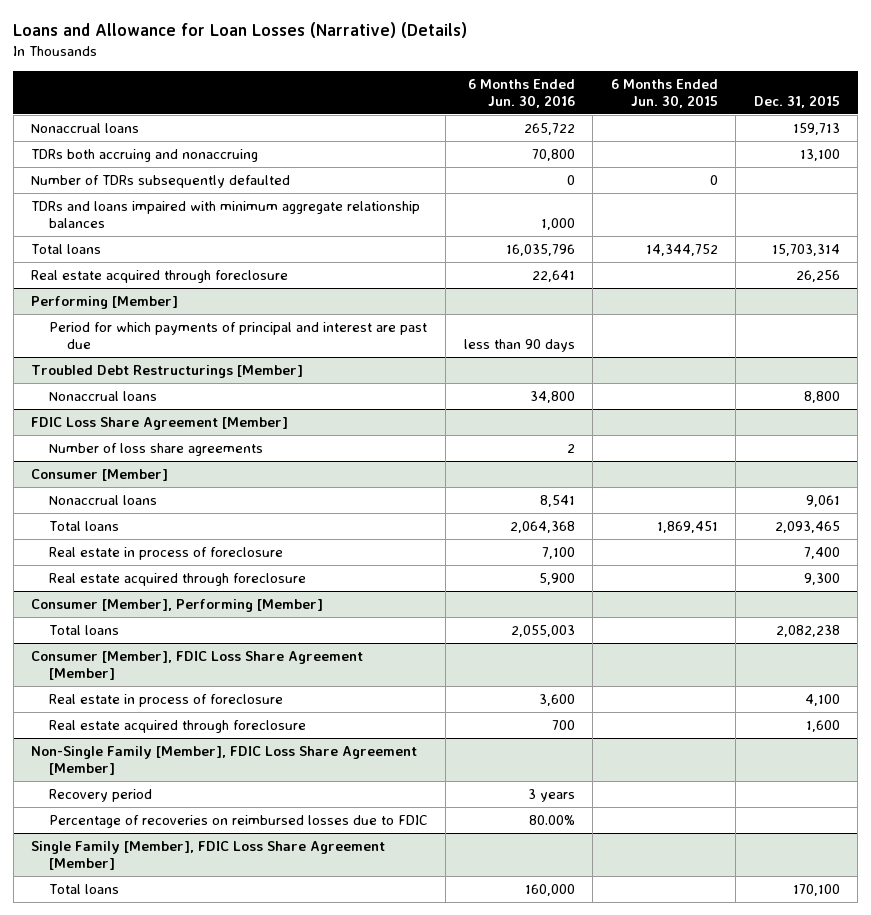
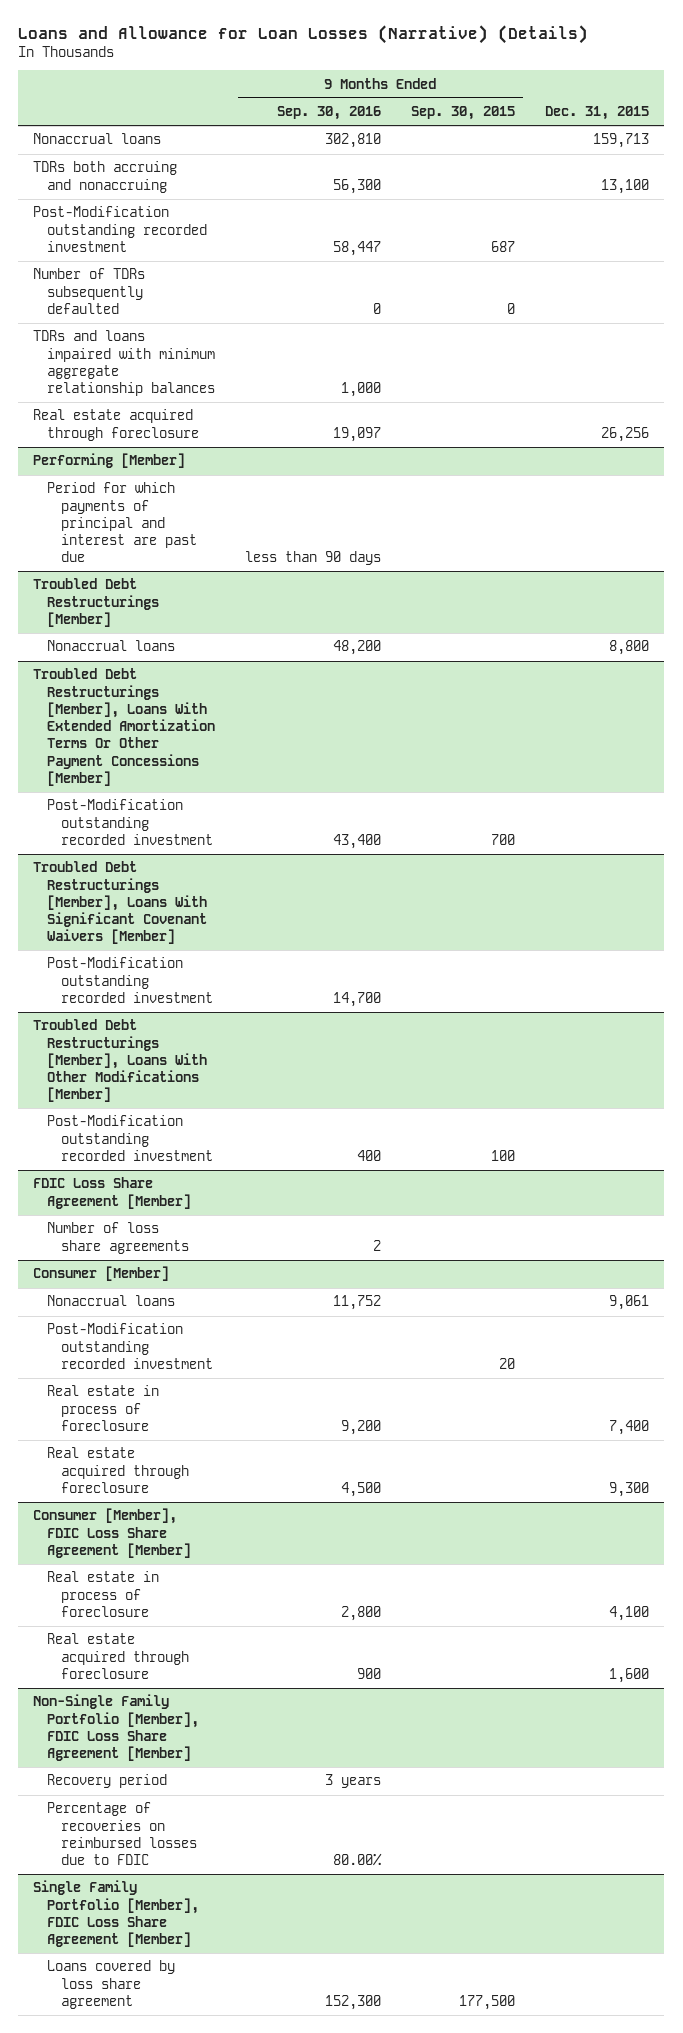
- | 6 Months Ended Jun. 30, 2016 | 6 Months Ended Jun. 30, 2015 | Dec. 31, 2015
+ | 9 Months Ended Sep. 30, 2016 | 9 Months Ended Sep. 30, 2015 | Dec. 31, 2015
+ Post-Modification outstanding recorded investment | 58,447 | 687 |
- Total loans | 16,035,796 | 14,344,752 | 15,703,314
+ Troubled Debt Restructurings [Member], Loans With Extended Amortization Terms Or Other Payment Concessions [Member]
+ Post-Modification outstanding recorded investment | 43,400 | 700 |
+ Troubled Debt Restructurings [Member], Loans With Significant Covenant Waivers [Member]
+ Post-Modification outstanding recorded investment | 14,700 | |
+ Troubled Debt Restructurings [Member], Loans With Other Modifications [Member]
+ Post-Modification outstanding recorded investment | 400 | 100 |
@ Consumer [Member]
- Total loans | 2,064,368 | 1,869,451 | 2,093,465
+ Post-Modification outstanding recorded investment | | 20 |
- Consumer [Member], Performing [Member]
- Total loans | 2,055,003 | | 2,082,238
- Non-Single Family [Member], FDIC Loss Share Agreement [Member]
+ Non-Single Family Portfolio [Member], FDIC Loss Share Agreement [Member]
- Single Family [Member], FDIC Loss Share Agreement [Member]
- Total loans | 160,000 | | 170,100
+ Single Family Portfolio [Member], FDIC Loss Share Agreement [Member]
+ Loans covered by loss share agreement | 152,300 | 177,500 |

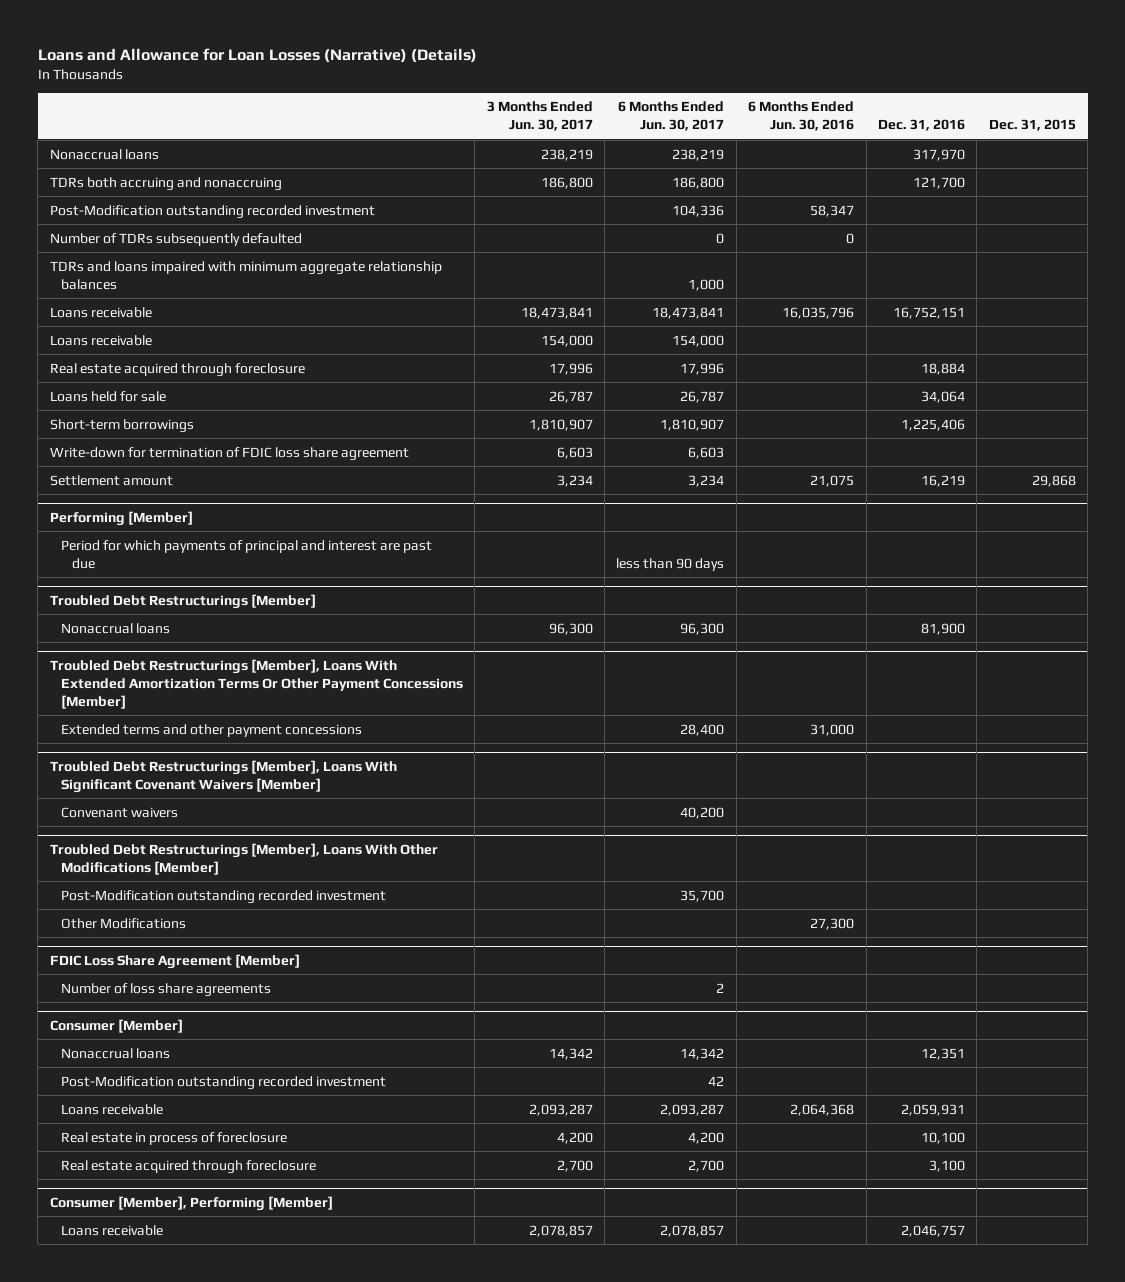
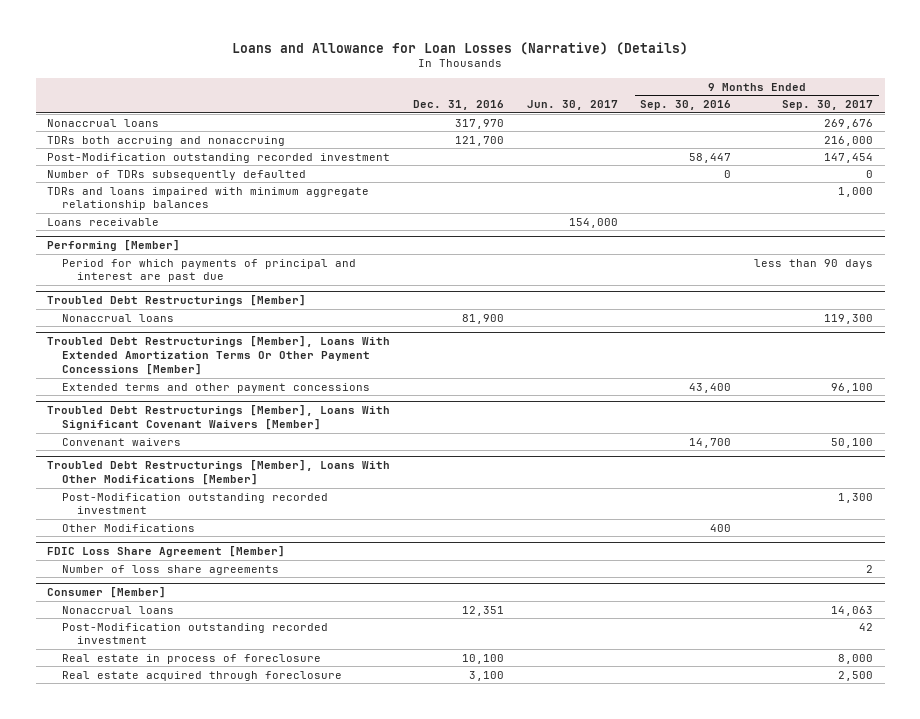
- | 3 Months Ended Jun. 30, 2017 | 6 Months Ended Jun. 30, 2017 | 6 Months Ended Jun. 30, 2016 | Dec. 31, 2016 | Dec. 31, 2015
+ | Dec. 31, 2016 | Jun. 30, 2017 | 9 Months Ended Sep. 30, 2016 | 9 Months Ended Sep. 30, 2017
- Loans receivable | 18,473,841 | 18,473,841 | 16,035,796 | 16,752,151 |
- Real estate acquired through foreclosure | 17,996 | 17,996 | | 18,884 |
- Loans held for sale | 26,787 | 26,787 | | 34,064 |
- Short-term borrowings | 1,810,907 | 1,810,907 | | 1,225,406 |
- Write-down for termination of FDIC loss share agreement | 6,603 | 6,603 | | |
- Settlement amount | 3,234 | 3,234 | 21,075 | 16,219 | 29,868
@ Consumer [Member]
- Loans receivable | 2,093,287 | 2,093,287 | 2,064,368 | 2,059,931 |
- Consumer [Member], Performing [Member]
- Loans receivable | 2,078,857 | 2,078,857 | | 2,046,757 |

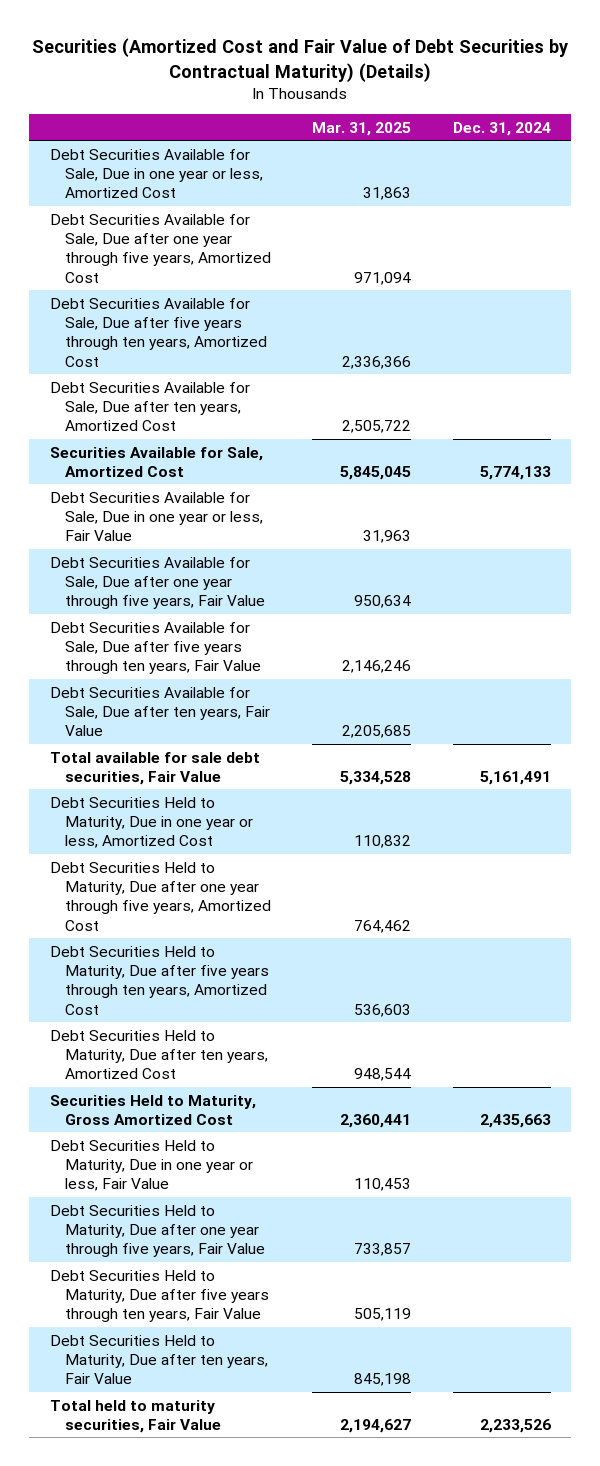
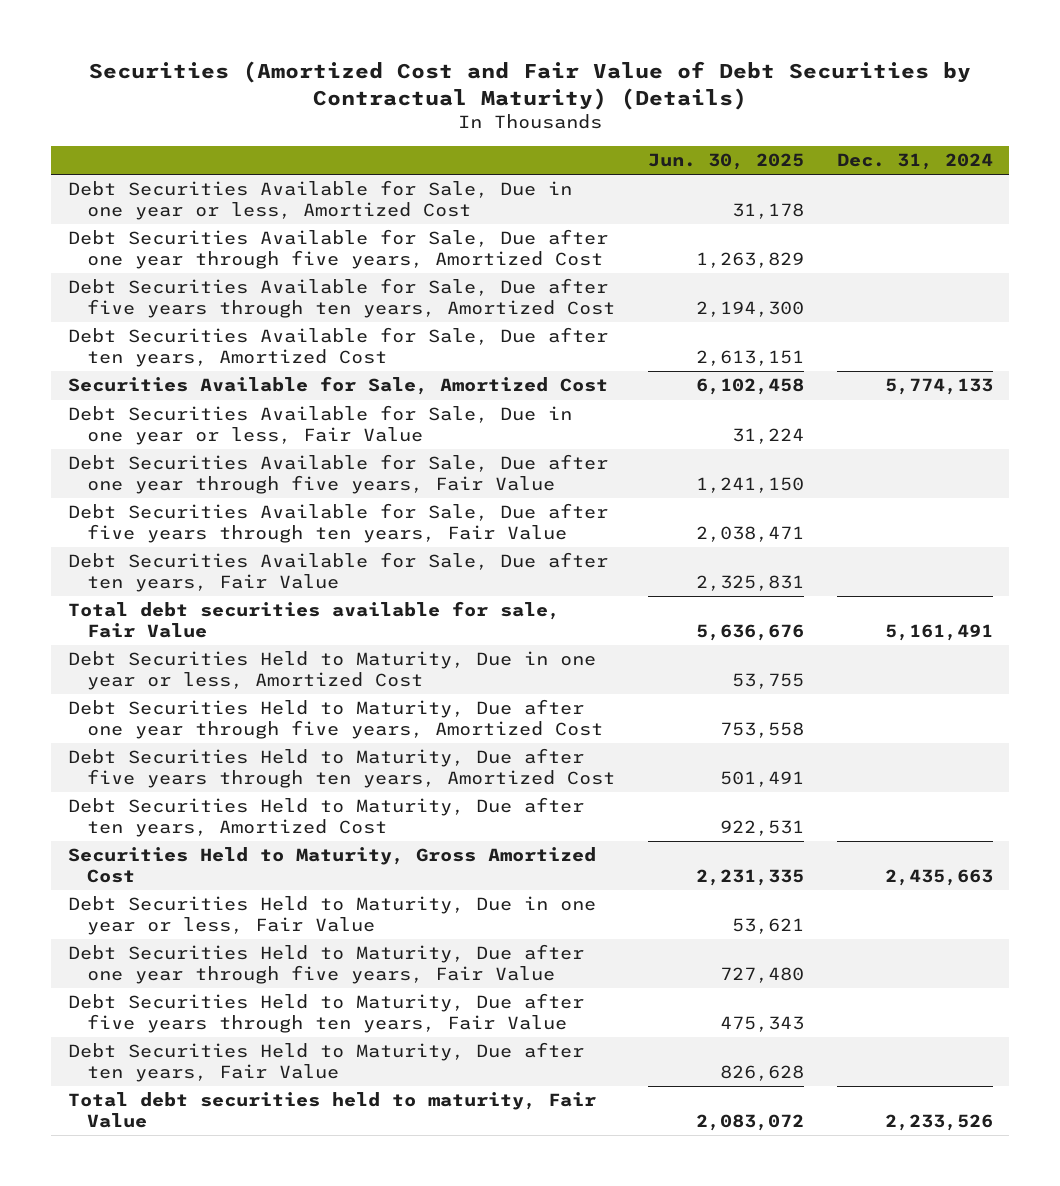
- | Mar. 31, 2025 | Dec. 31, 2024
+ | Jun. 30, 2025 | Dec. 31, 2024
- Total available for sale debt securities, Fair Value | 5,334,528 | 5,161,491
+ Total debt securities available for sale, Fair Value | 5,636,676 | 5,161,491
- Total held to maturity securities, Fair Value | 2,194,627 | 2,233,526
+ Total debt securities held to maturity, Fair Value | 2,083,072 | 2,233,526

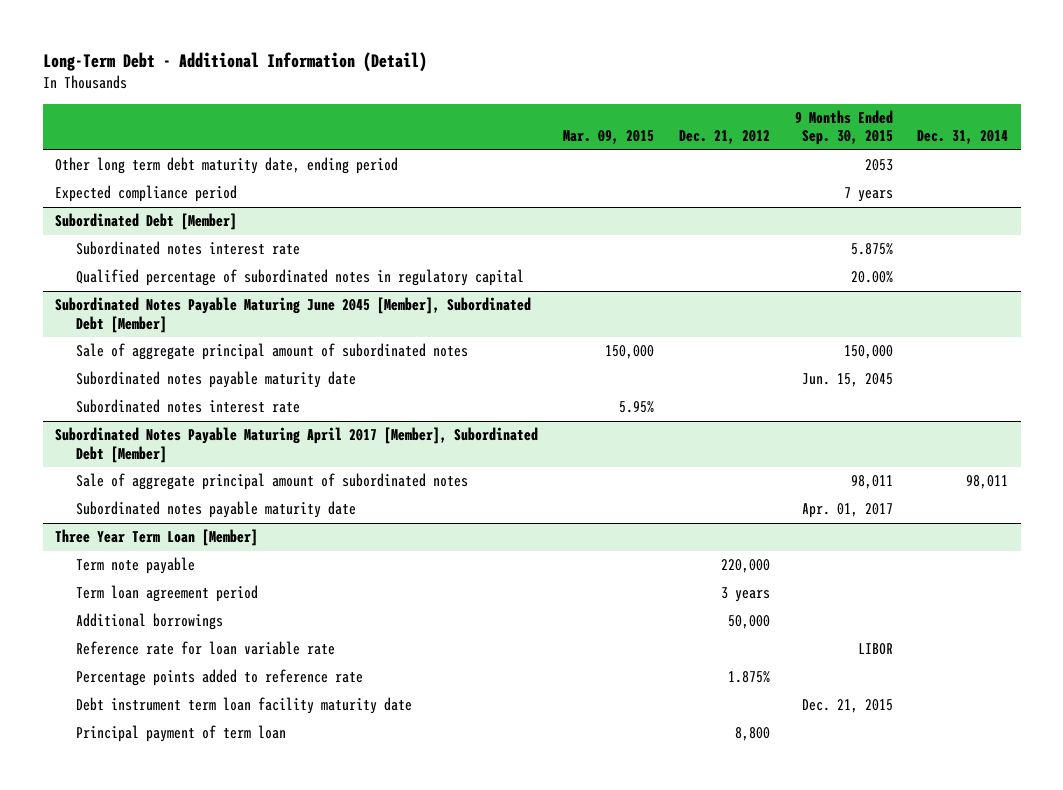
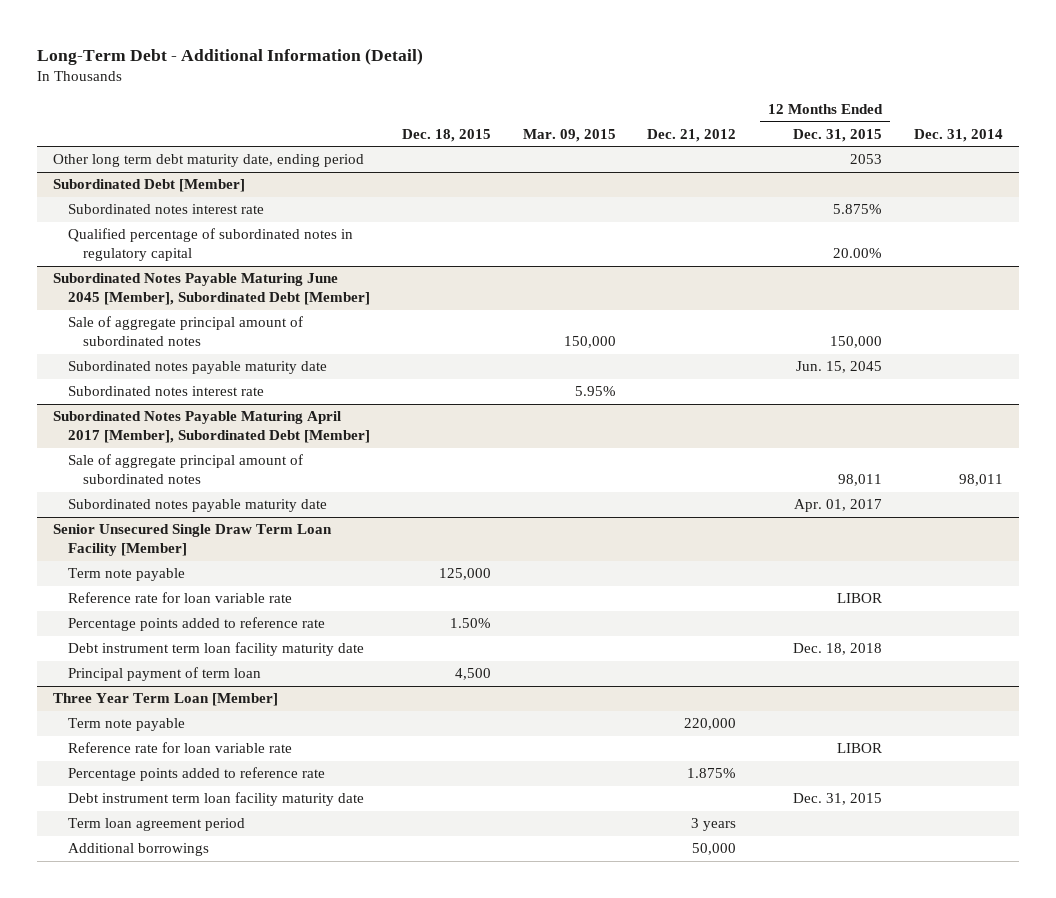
- | Mar. 09, 2015 | Dec. 21, 2012 | 9 Months Ended Sep. 30, 2015 | Dec. 31, 2014
+ | Dec. 18, 2015 | Mar. 09, 2015 | Dec. 21, 2012 | 12 Months Ended Dec. 31, 2015 | Dec. 31, 2014
- Expected compliance period | | | 7 years |
+ Senior Unsecured Single Draw Term Loan Facility [Member]
+ Term note payable | 125,000 | | | |
+ Reference rate for loan variable rate | | | | LIBOR |
+ Percentage points added to reference rate | 1.50% | | | |
+ Debt instrument term loan facility maturity date | | | | Dec. 18, 2018 |
+ Principal payment of term loan | 4,500 | | | |
@ Three Year Term Loan [Member]
- Principal payment of term loan | | 8,800 | |
moved down: Term loan agreement period | | | 3 years | |
moved down: Additional borrowings | | | 50,000 | |

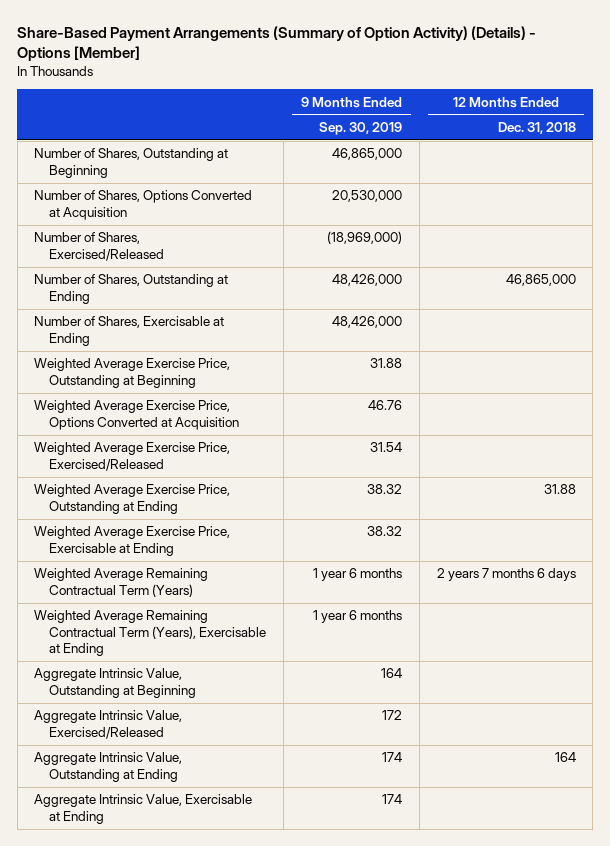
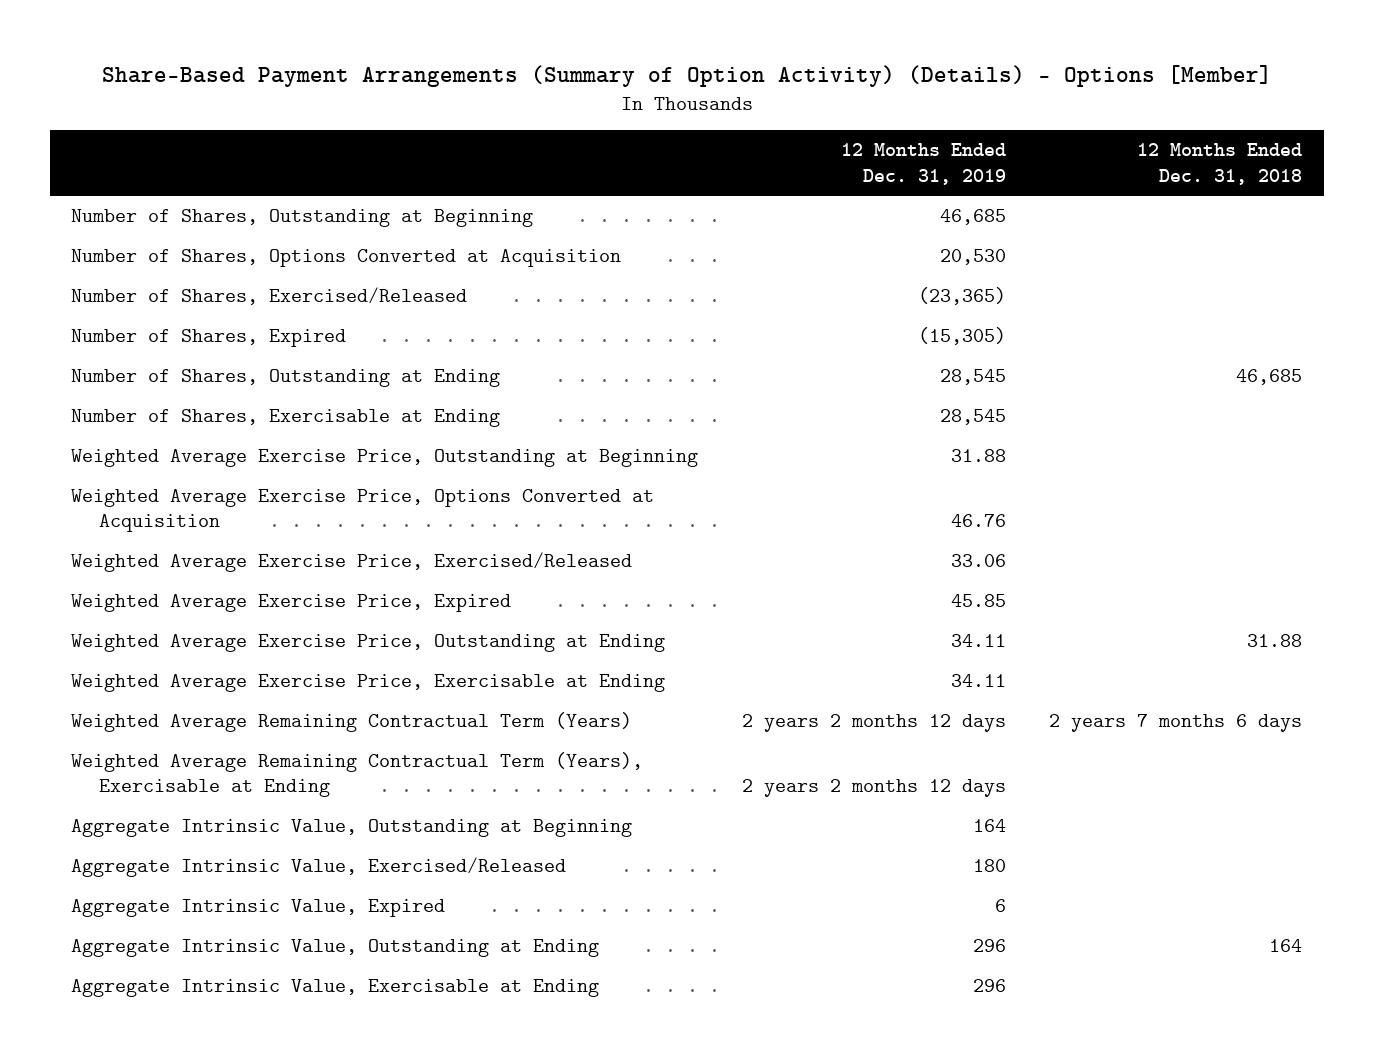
- | 9 Months Ended Sep. 30, 2019 | 12 Months Ended Dec. 31, 2018
+ | 12 Months Ended Dec. 31, 2019 | 12 Months Ended Dec. 31, 2018
- Number of Shares, Outstanding at Ending | 48,426,000 | 46,865,000
+ Number of Shares, Expired | (15,305) |
+ Number of Shares, Outstanding at Ending | 28,545 | 46,685
+ Weighted Average Exercise Price, Expired | 45.85 |
+ Aggregate Intrinsic Value, Expired | 6 |

